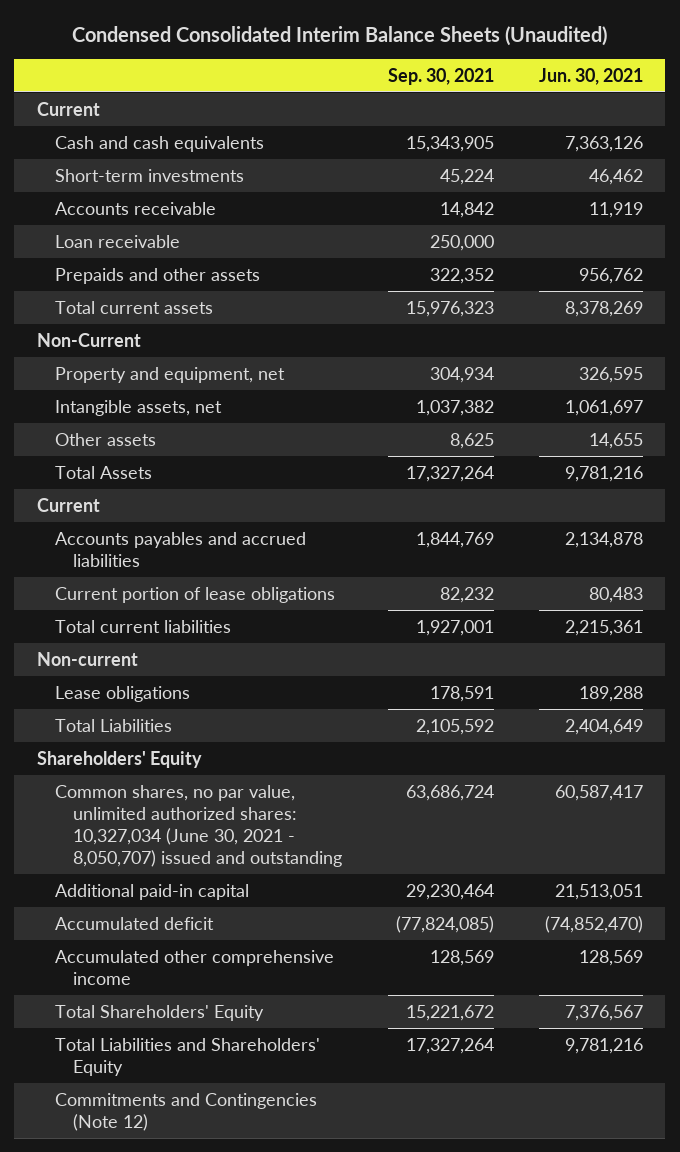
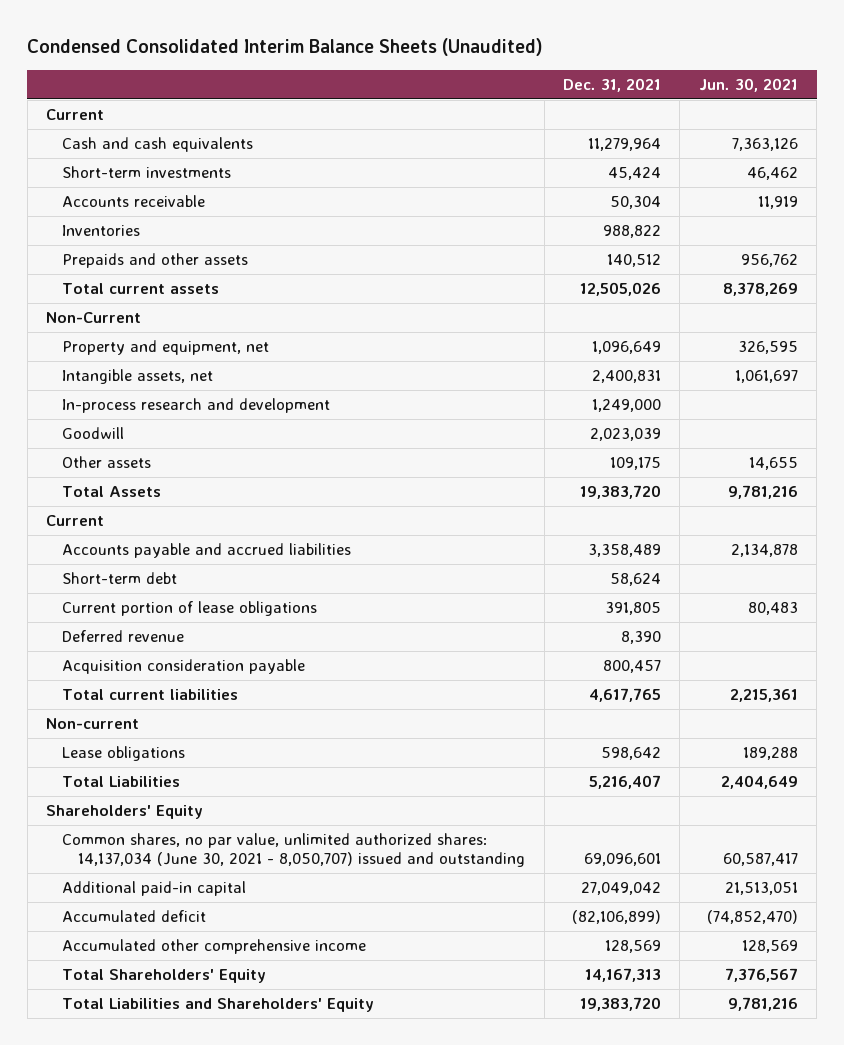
- | Sep. 30, 2021 | Jun. 30, 2021
+ | Dec. 31, 2021 | Jun. 30, 2021
- Loan receivable | 250,000 |
+ Inventories | 988,822 |
+ In-process research and development | 1,249,000 |
+ Goodwill | 2,023,039 |
- Accounts payables and accrued liabilities | 1,844,769 | 2,134,878
+ Accounts payable and accrued liabilities | 3,358,489 | 2,134,878
+ Short-term debt | 58,624 |
+ Deferred revenue | 8,390 |
+ Acquisition consideration payable | 800,457 |
- Common shares, no par value, unlimited authorized shares: 10,327,034 (June 30, 2021 - 8,050,707) issued and outstanding | 63,686,724 | 60,587,417
+ Common shares, no par value, unlimited authorized shares: 14,137,034 (June 30, 2021 - 8,050,707) issued and outstanding | 69,096,601 | 60,587,417
- Commitments and Contingencies (Note 12)

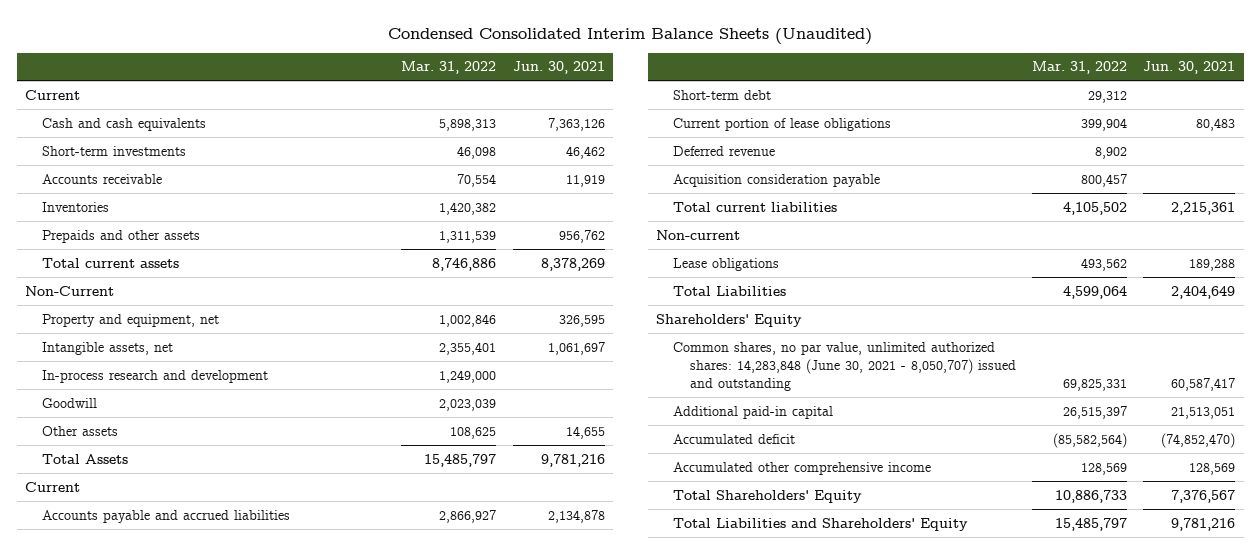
- | Dec. 31, 2021 | Jun. 30, 2021
+ | Mar. 31, 2022 | Jun. 30, 2021
- Common shares, no par value, unlimited authorized shares: 14,137,034 (June 30, 2021 - 8,050,707) issued and outstanding | 69,096,601 | 60,587,417
+ Common shares, no par value, unlimited authorized shares: 14,283,848 (June 30, 2021 - 8,050,707) issued and outstanding | 69,825,331 | 60,587,417

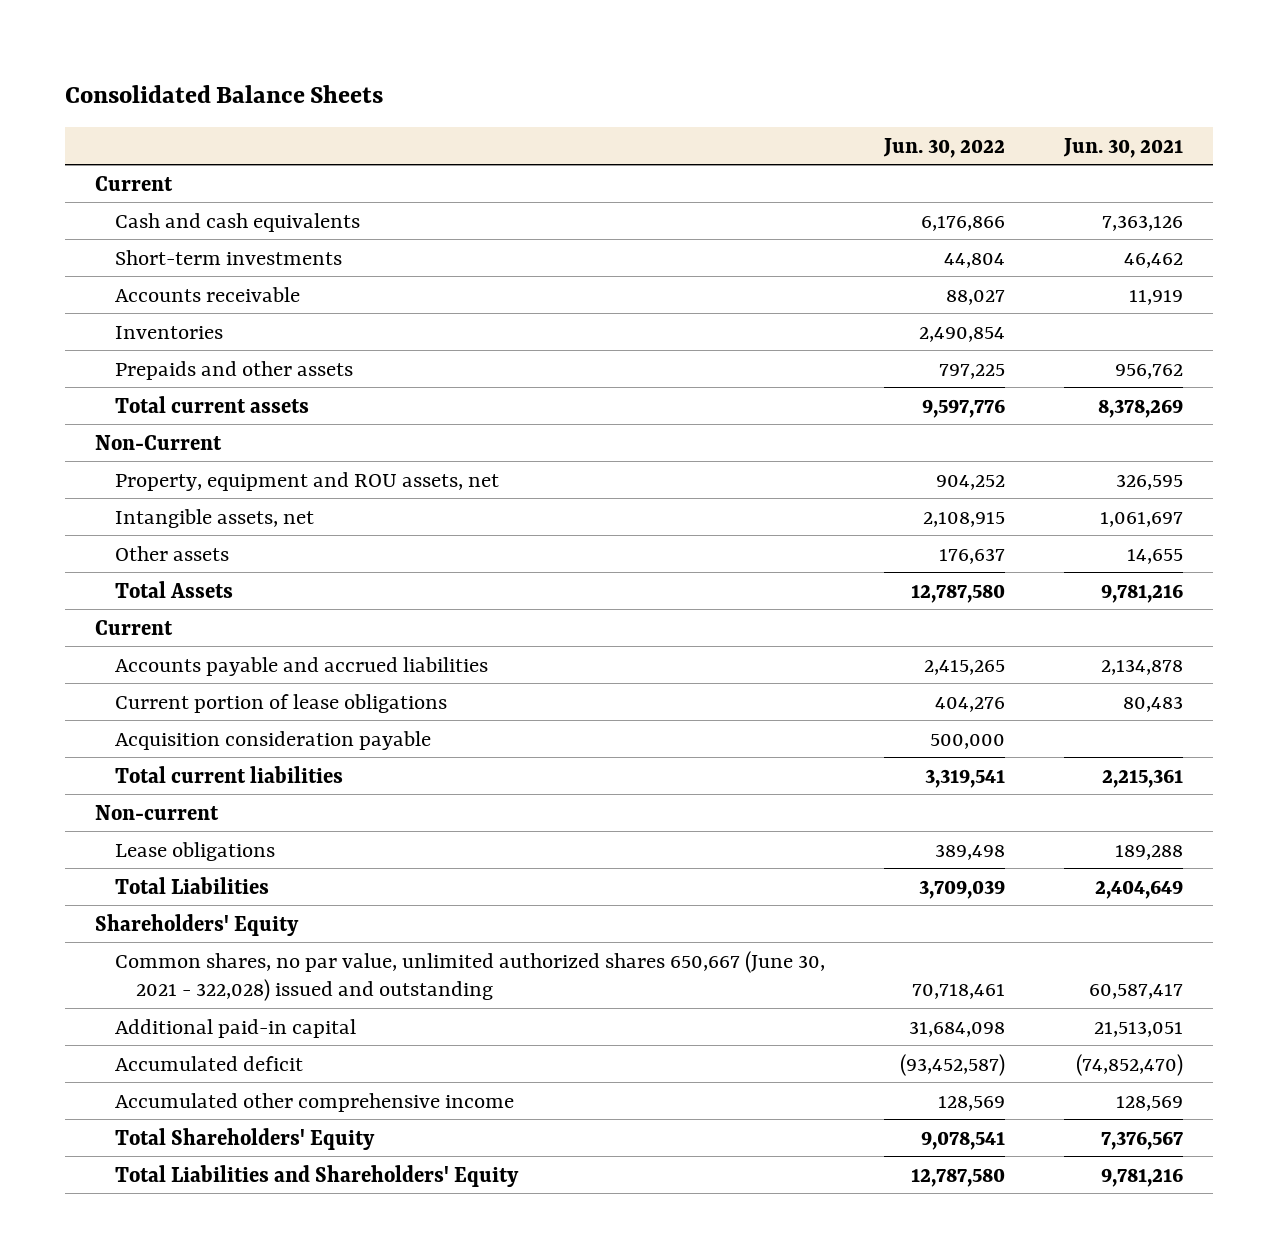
- Condensed Consolidated Interim Balance Sheets (Unaudited)
+ Consolidated Balance Sheets
- | Mar. 31, 2022 | Jun. 30, 2021
+ | Jun. 30, 2022 | Jun. 30, 2021
- Property and equipment, net | 1,002,846 | 326,595
+ Property, equipment and ROU assets, net | 904,252 | 326,595
- In-process research and development | 1,249,000 |
- Goodwill | 2,023,039 |
- Short-term debt | 29,312 |
- Deferred revenue | 8,902 |
- Common shares, no par value, unlimited authorized shares: 14,283,848 (June 30, 2021 - 8,050,707) issued and outstanding | 69,825,331 | 60,587,417
+ Common shares, no par value, unlimited authorized shares 650,667 (June 30, 2021 - 322,028) issued and outstanding | 70,718,461 | 60,587,417

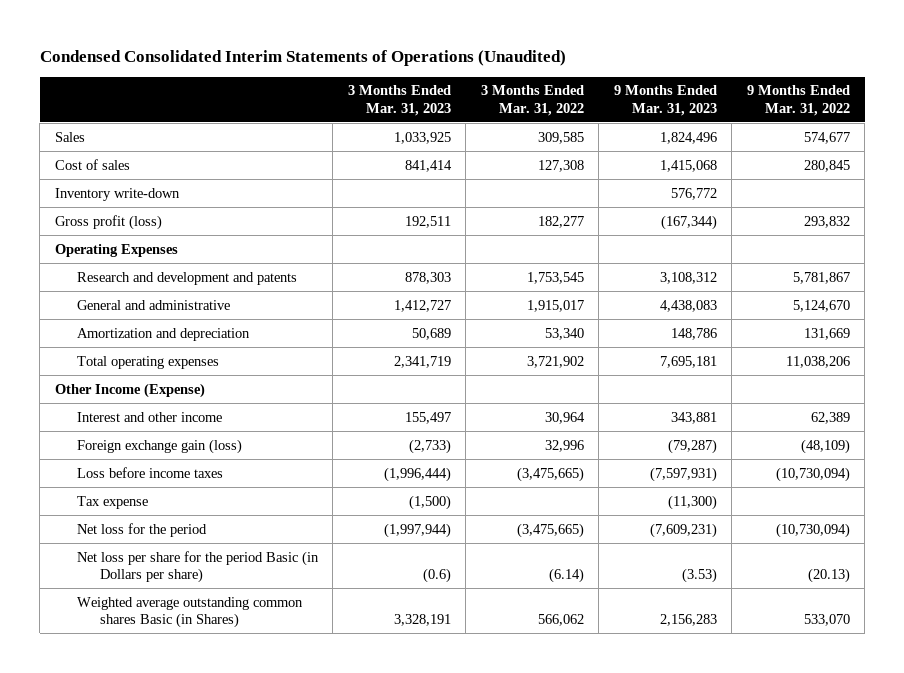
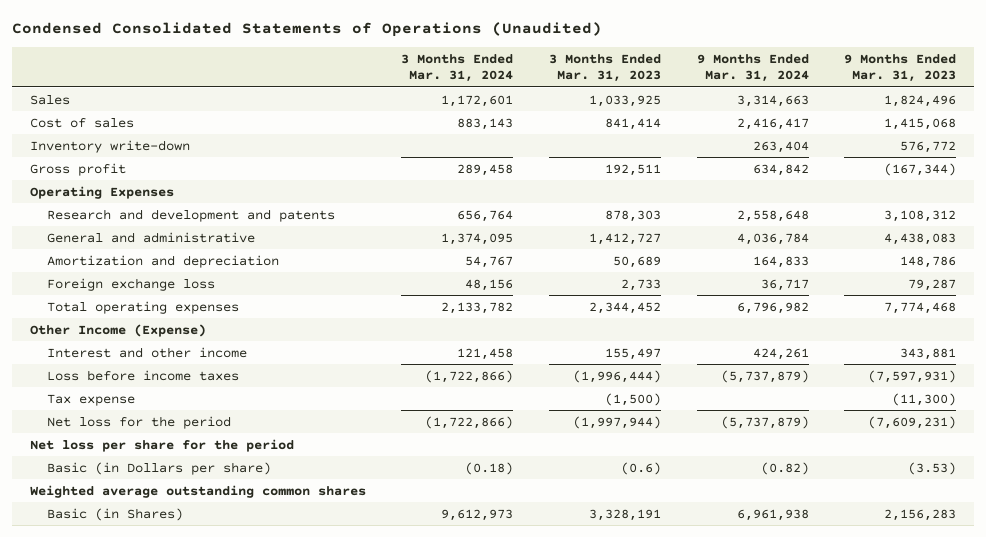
- Condensed Consolidated Interim Statements of Operations (Unaudited)
+ Condensed Consolidated Statements of Operations (Unaudited)
- | 3 Months Ended Mar. 31, 2023 | 3 Months Ended Mar. 31, 2022 | 9 Months Ended Mar. 31, 2023 | 9 Months Ended Mar. 31, 2022
+ | 3 Months Ended Mar. 31, 2024 | 3 Months Ended Mar. 31, 2023 | 9 Months Ended Mar. 31, 2024 | 9 Months Ended Mar. 31, 2023
- Gross profit (loss) | 192,511 | 182,277 | (167,344) | 293,832
+ Gross profit | 289,458 | 192,511 | 634,842 | (167,344)
- Total operating expenses | 2,341,719 | 3,721,902 | 7,695,181 | 11,038,206
+ Foreign exchange loss | 48,156 | 2,733 | 36,717 | 79,287
+ Total operating expenses | 2,133,782 | 2,344,452 | 6,796,982 | 7,774,468
- Foreign exchange gain (loss) | (2,733) | 32,996 | (79,287) | (48,109)
- Net loss per share for the period Basic (in Dollars per share) | (0.6) | (6.14) | (3.53) | (20.13)
- Weighted average outstanding common shares Basic (in Shares) | 3,328,191 | 566,062 | 2,156,283 | 533,070
+ Net loss per share for the period
+ Basic (in Dollars per share) | (0.18) | (0.6) | (0.82) | (3.53)
+ Weighted average outstanding common shares
+ Basic (in Shares) | 9,612,973 | 3,328,191 | 6,961,938 | 2,156,283

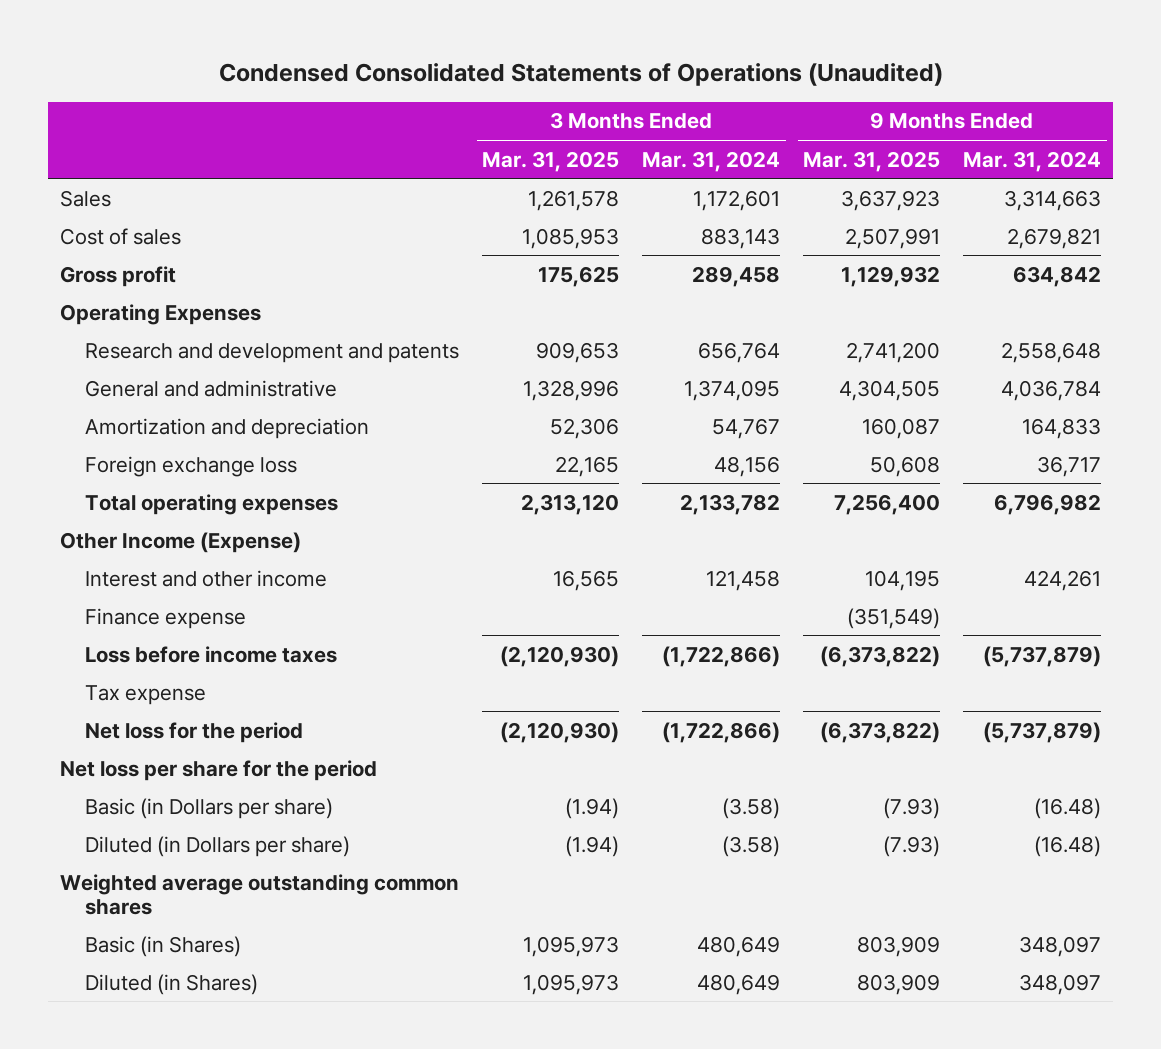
- | 3 Months Ended Mar. 31, 2024 | 3 Months Ended Mar. 31, 2023 | 9 Months Ended Mar. 31, 2024 | 9 Months Ended Mar. 31, 2023
+ | 3 Months Ended Mar. 31, 2025 | 3 Months Ended Mar. 31, 2024 | 9 Months Ended Mar. 31, 2025 | 9 Months Ended Mar. 31, 2024
- Cost of sales | 883,143 | 841,414 | 2,416,417 | 1,415,068
- Inventory write-down | | | 263,404 | 576,772
+ Cost of sales | 1,085,953 | 883,143 | 2,507,991 | 2,679,821
+ Finance expense | | | (351,549) |
- Basic (in Dollars per share) | (0.18) | (0.6) | (0.82) | (3.53)
+ Basic (in Dollars per share) | (1.94) | (3.58) | (7.93) | (16.48)
+ Diluted (in Dollars per share) | (1.94) | (3.58) | (7.93) | (16.48)
- Basic (in Shares) | 9,612,973 | 3,328,191 | 6,961,938 | 2,156,283
+ Basic (in Shares) | 1,095,973 | 480,649 | 803,909 | 348,097
+ Diluted (in Shares) | 1,095,973 | 480,649 | 803,909 | 348,097

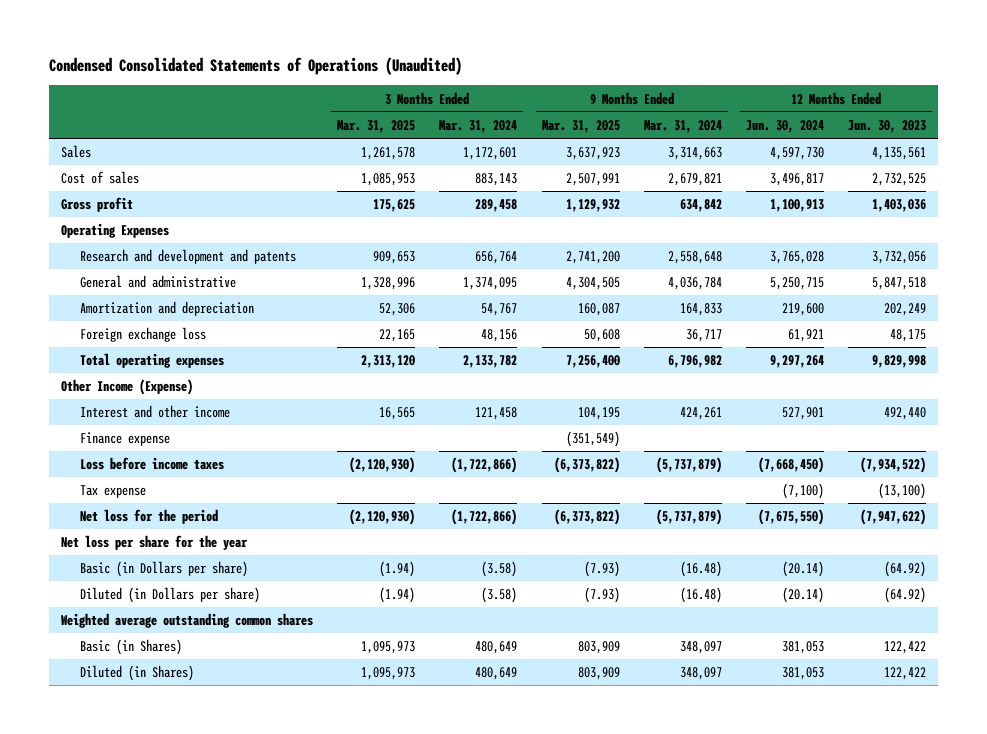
- | 3 Months Ended Mar. 31, 2025 | 3 Months Ended Mar. 31, 2024 | 9 Months Ended Mar. 31, 2025 | 9 Months Ended Mar. 31, 2024
+ | 3 Months Ended Mar. 31, 2025 | 3 Months Ended Mar. 31, 2024 | 9 Months Ended Mar. 31, 2025 | 9 Months Ended Mar. 31, 2024 | 12 Months Ended Jun. 30, 2024 | 12 Months Ended Jun. 30, 2023
- Net loss per share for the period
+ Net loss per share for the year

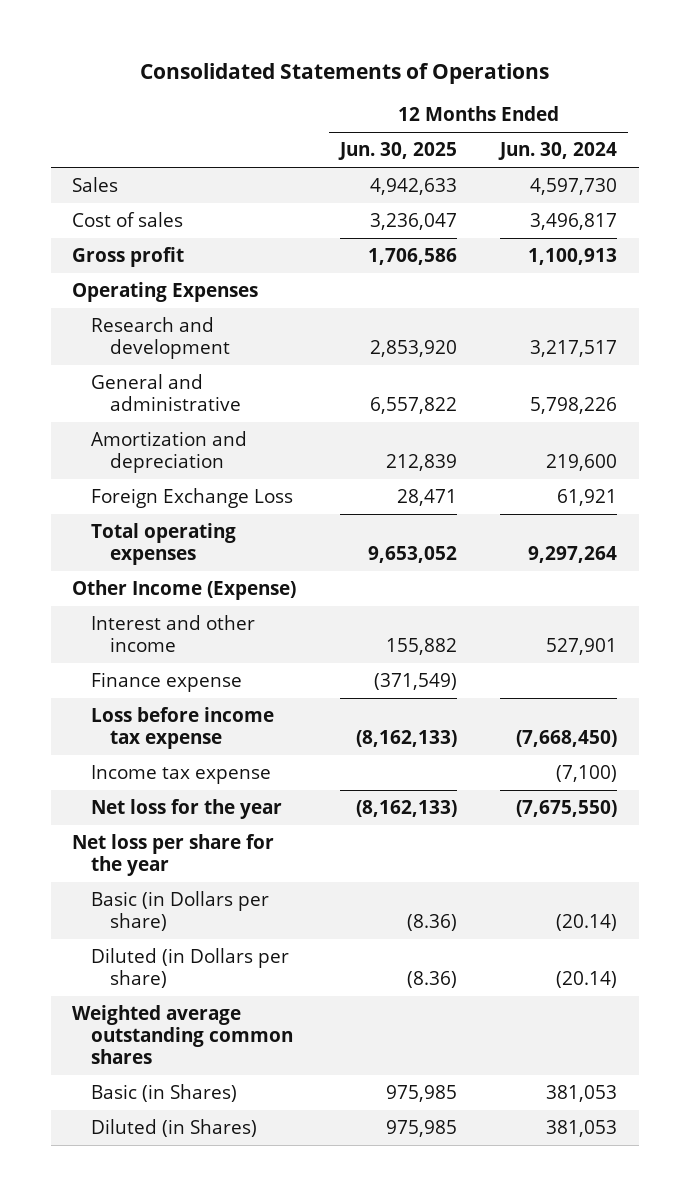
- Condensed Consolidated Statements of Operations (Unaudited)
+ Consolidated Statements of Operations
- | 3 Months Ended Mar. 31, 2025 | 3 Months Ended Mar. 31, 2024 | 9 Months Ended Mar. 31, 2025 | 9 Months Ended Mar. 31, 2024 | 12 Months Ended Jun. 30, 2024 | 12 Months Ended Jun. 30, 2023
+ | 12 Months Ended Jun. 30, 2025 | 12 Months Ended Jun. 30, 2024
- Research and development and patents | 909,653 | 656,764 | 2,741,200 | 2,558,648 | 3,765,028 | 3,732,056
- General and administrative | 1,328,996 | 1,374,095 | 4,304,505 | 4,036,784 | 5,250,715 | 5,847,518
+ Research and development | 2,853,920 | 3,217,517
+ General and administrative | 6,557,822 | 5,798,226
- Foreign exchange loss | 22,165 | 48,156 | 50,608 | 36,717 | 61,921 | 48,175
+ Foreign Exchange Loss | 28,471 | 61,921
- Loss before income taxes | (2,120,930) | (1,722,866) | (6,373,822) | (5,737,879) | (7,668,450) | (7,934,522)
- Tax expense | | | | | (7,100) | (13,100)
- Net loss for the period | (2,120,930) | (1,722,866) | (6,373,822) | (5,737,879) | (7,675,550) | (7,947,622)
+ Loss before income tax expense | (8,162,133) | (7,668,450)
+ Income tax expense | | (7,100)
+ Net loss for the year | (8,162,133) | (7,675,550)

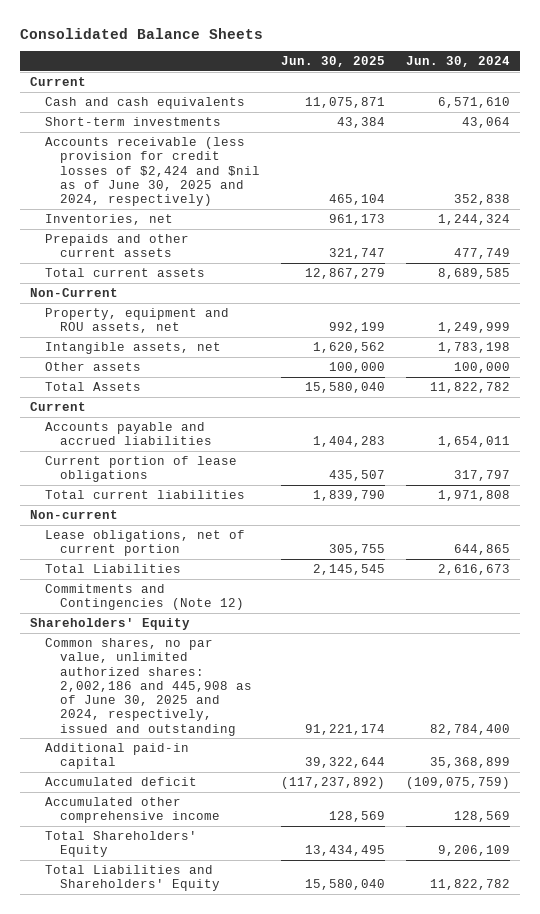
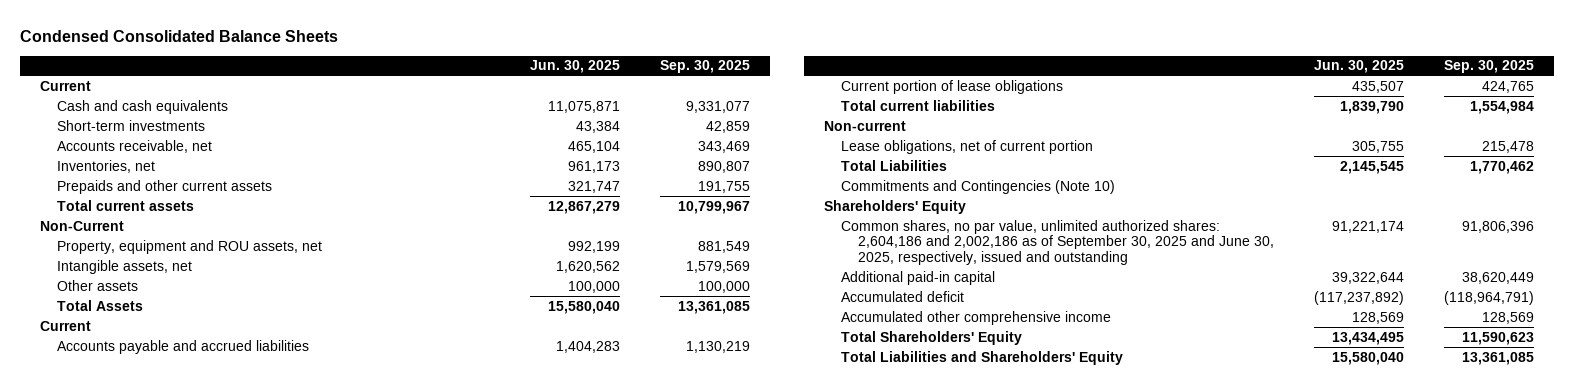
- Consolidated Balance Sheets
+ Condensed Consolidated Balance Sheets
- | Jun. 30, 2025 | Jun. 30, 2024
+ | Jun. 30, 2025 | Sep. 30, 2025
- Accounts receivable (less provision for credit losses of $2,424 and $nil as of June 30, 2025 and 2024, respectively) | 465,104 | 352,838
+ Accounts receivable, net | 465,104 | 343,469
- Commitments and Contingencies (Note 12)
+ Commitments and Contingencies (Note 10)
- Common shares, no par value, unlimited authorized shares: 2,002,186 and 445,908 as of June 30, 2025 and 2024, respectively, issued and outstanding | 91,221,174 | 82,784,400
+ Common shares, no par value, unlimited authorized shares: 2,604,186 and 2,002,186 as of September 30, 2025 and June 30, 2025, respectively, issued and outstanding | 91,221,174 | 91,806,396

